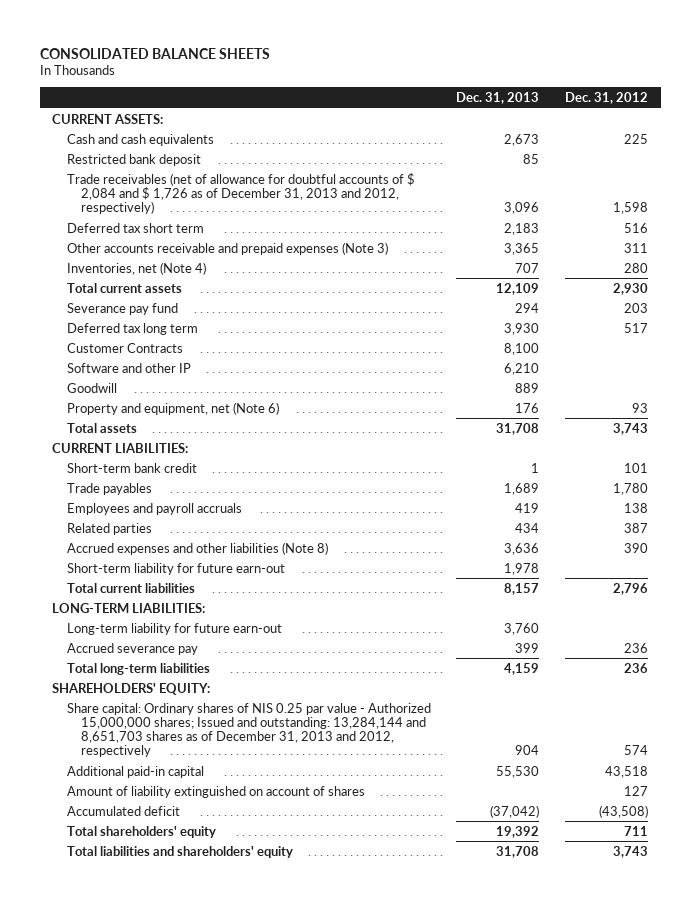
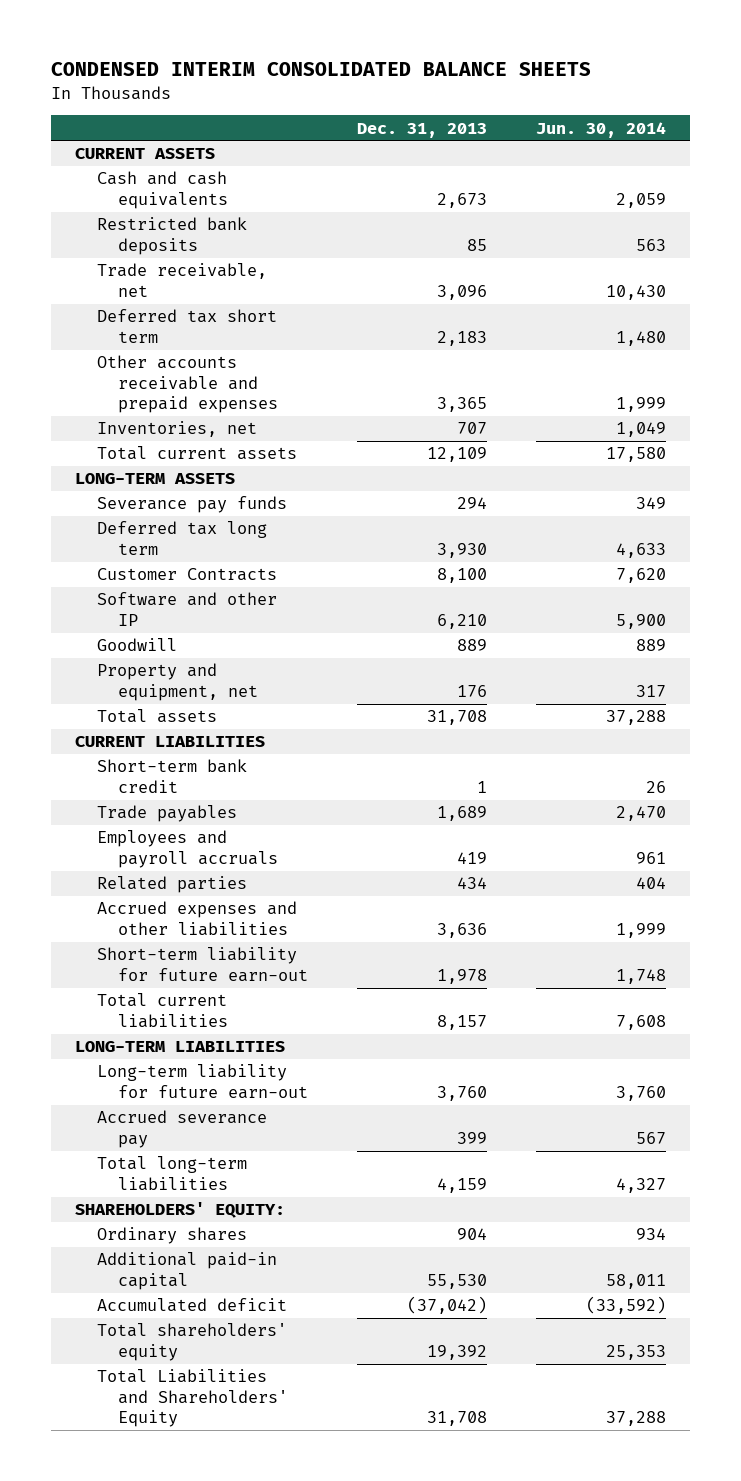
- CONSOLIDATED BALANCE SHEETS
+ CONDENSED INTERIM CONSOLIDATED BALANCE SHEETS
- | Dec. 31, 2013 | Dec. 31, 2012
+ | Dec. 31, 2013 | Jun. 30, 2014
- CURRENT ASSETS:
+ CURRENT ASSETS
- Restricted bank deposit | 85 |
- Trade receivables (net of allowance for doubtful accounts of $ 2,084 and $ 1,726 as of December 31, 2013 and 2012, respectively) | 3,096 | 1,598
+ Restricted bank deposits | 85 | 563
+ Trade receivable, net | 3,096 | 10,430
- Other accounts receivable and prepaid expenses (Note 3) | 3,365 | 311
- Inventories, net (Note 4) | 707 | 280
+ Other accounts receivable and prepaid expenses | 3,365 | 1,999
+ Inventories, net | 707 | 1,049
- Severance pay fund | 294 | 203
+ LONG-TERM ASSETS
+ Severance pay funds | 294 | 349
- Property and equipment, net (Note 6) | 176 | 93
+ Property and equipment, net | 176 | 317
- CURRENT LIABILITIES:
+ CURRENT LIABILITIES
- Accrued expenses and other liabilities (Note 8) | 3,636 | 390
+ Accrued expenses and other liabilities | 3,636 | 1,999
- LONG-TERM LIABILITIES:
+ LONG-TERM LIABILITIES
- Share capital: Ordinary shares of NIS 0.25 par value - Authorized 15,000,000 shares; Issued and outstanding: 13,284,144 and 8,651,703 shares as of December 31, 2013 and 2012, respectively | 904 | 574
+ Ordinary shares | 904 | 934
- Amount of liability extinguished on account of shares | | 127
- Total liabilities and shareholders' equity | 31,708 | 3,743
+ Total Liabilities and Shareholders' Equity | 31,708 | 37,288

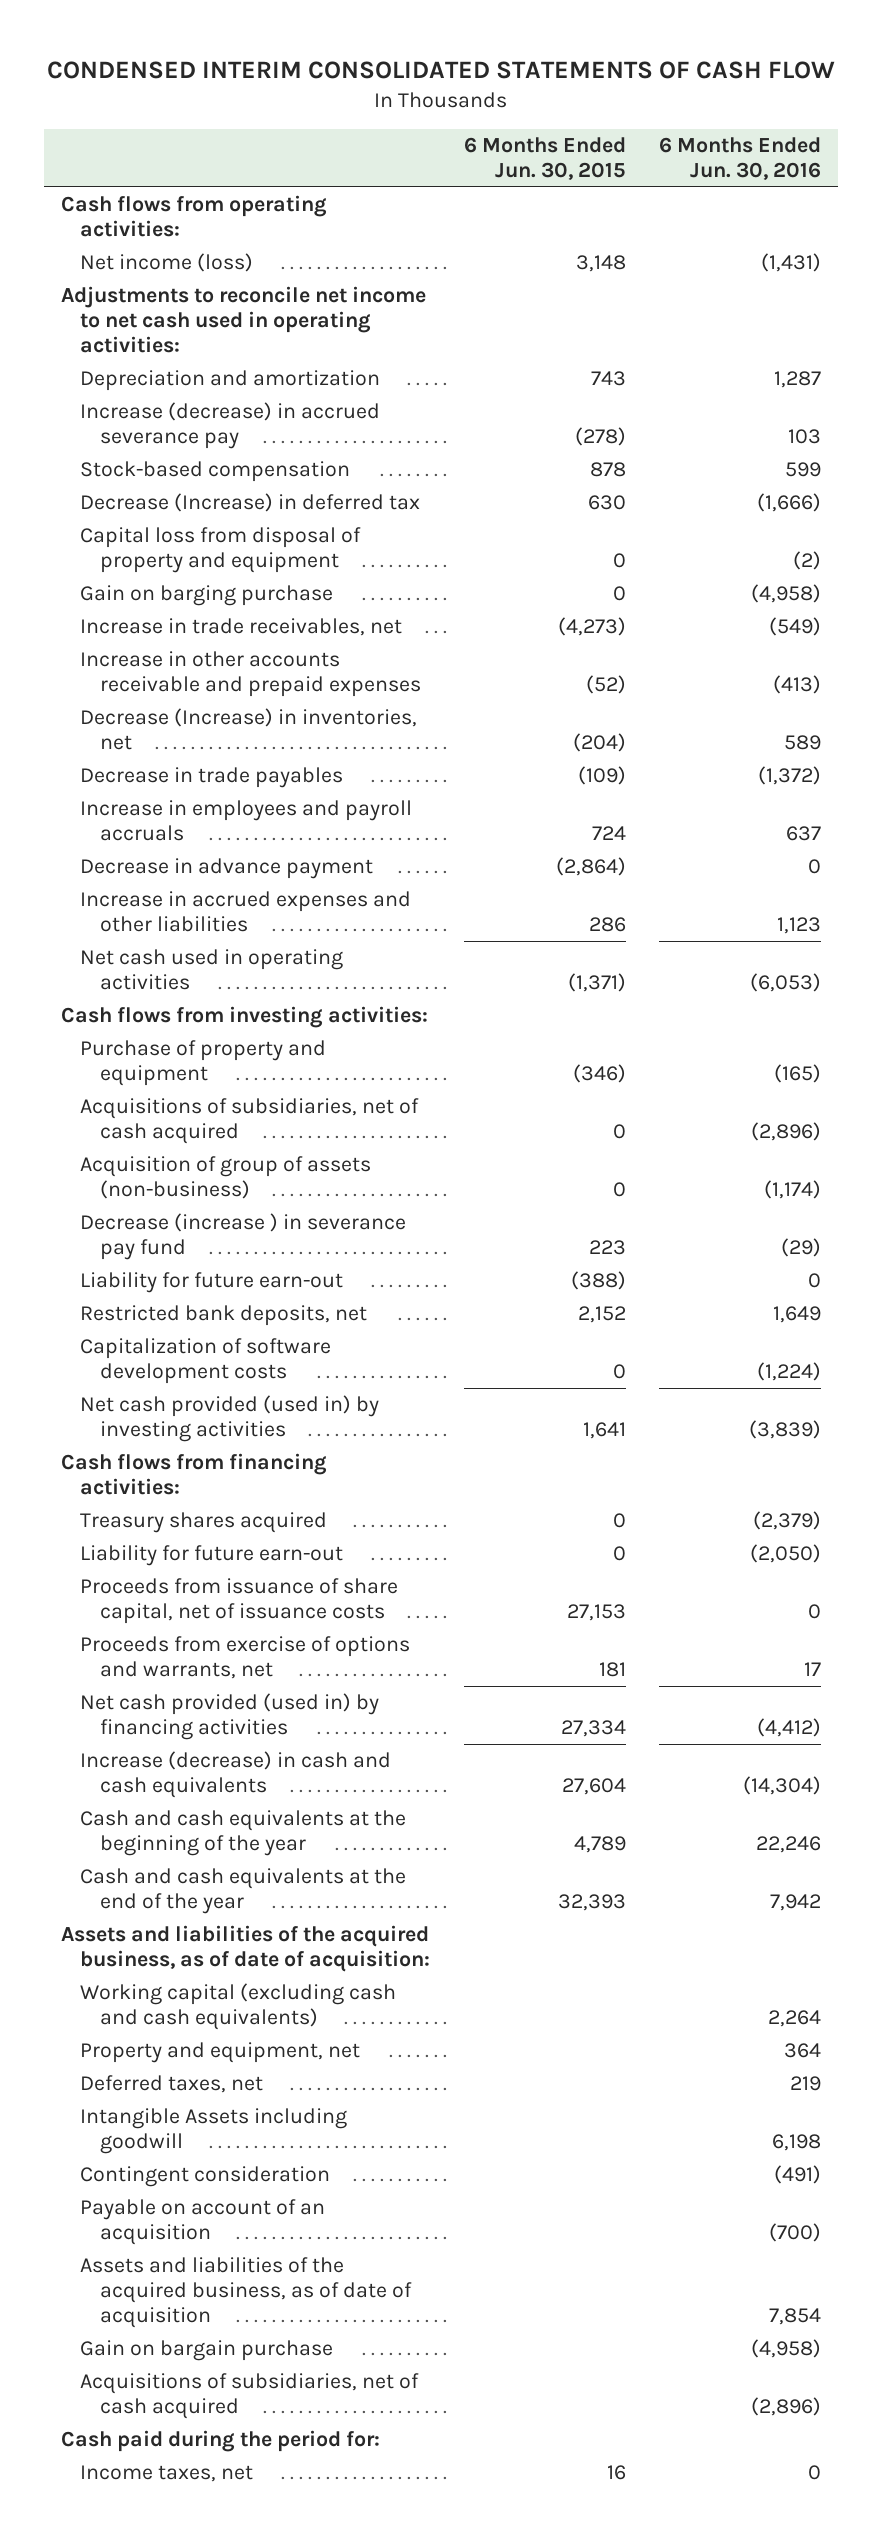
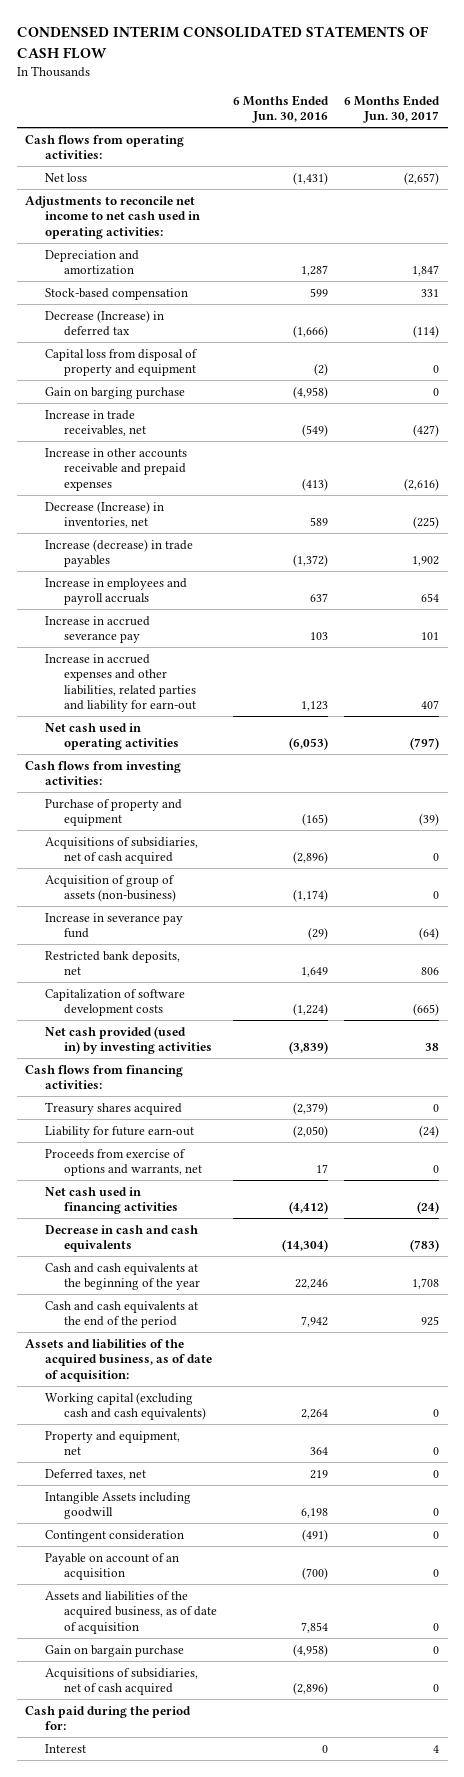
- | 6 Months Ended Jun. 30, 2015 | 6 Months Ended Jun. 30, 2016
+ | 6 Months Ended Jun. 30, 2016 | 6 Months Ended Jun. 30, 2017
- Net income (loss) | 3,148 | (1,431)
+ Net loss | (1,431) | (2,657)
- Increase (decrease) in accrued severance pay | (278) | 103
- Decrease in trade payables | (109) | (1,372)
+ Increase (decrease) in trade payables | (1,372) | 1,902
- Decrease in advance payment | (2,864) | 0
- Increase in accrued expenses and other liabilities | 286 | 1,123
+ Increase in accrued severance pay | 103 | 101
+ Increase in accrued expenses and other liabilities, related parties and liability for earn-out | 1,123 | 407
- Decrease (increase ) in severance pay fund | 223 | (29)
- Liability for future earn-out | (388) | 0
+ Increase in severance pay fund | (29) | (64)
- Proceeds from issuance of share capital, net of issuance costs | 27,153 | 0
- Net cash provided (used in) by financing activities | 27,334 | (4,412)
- Increase (decrease) in cash and cash equivalents | 27,604 | (14,304)
+ Net cash used in financing activities | (4,412) | (24)
+ Decrease in cash and cash equivalents | (14,304) | (783)
- Cash and cash equivalents at the end of the year | 32,393 | 7,942
+ Cash and cash equivalents at the end of the period | 7,942 | 925
- Income taxes, net | 16 | 0
+ Interest | 0 | 4

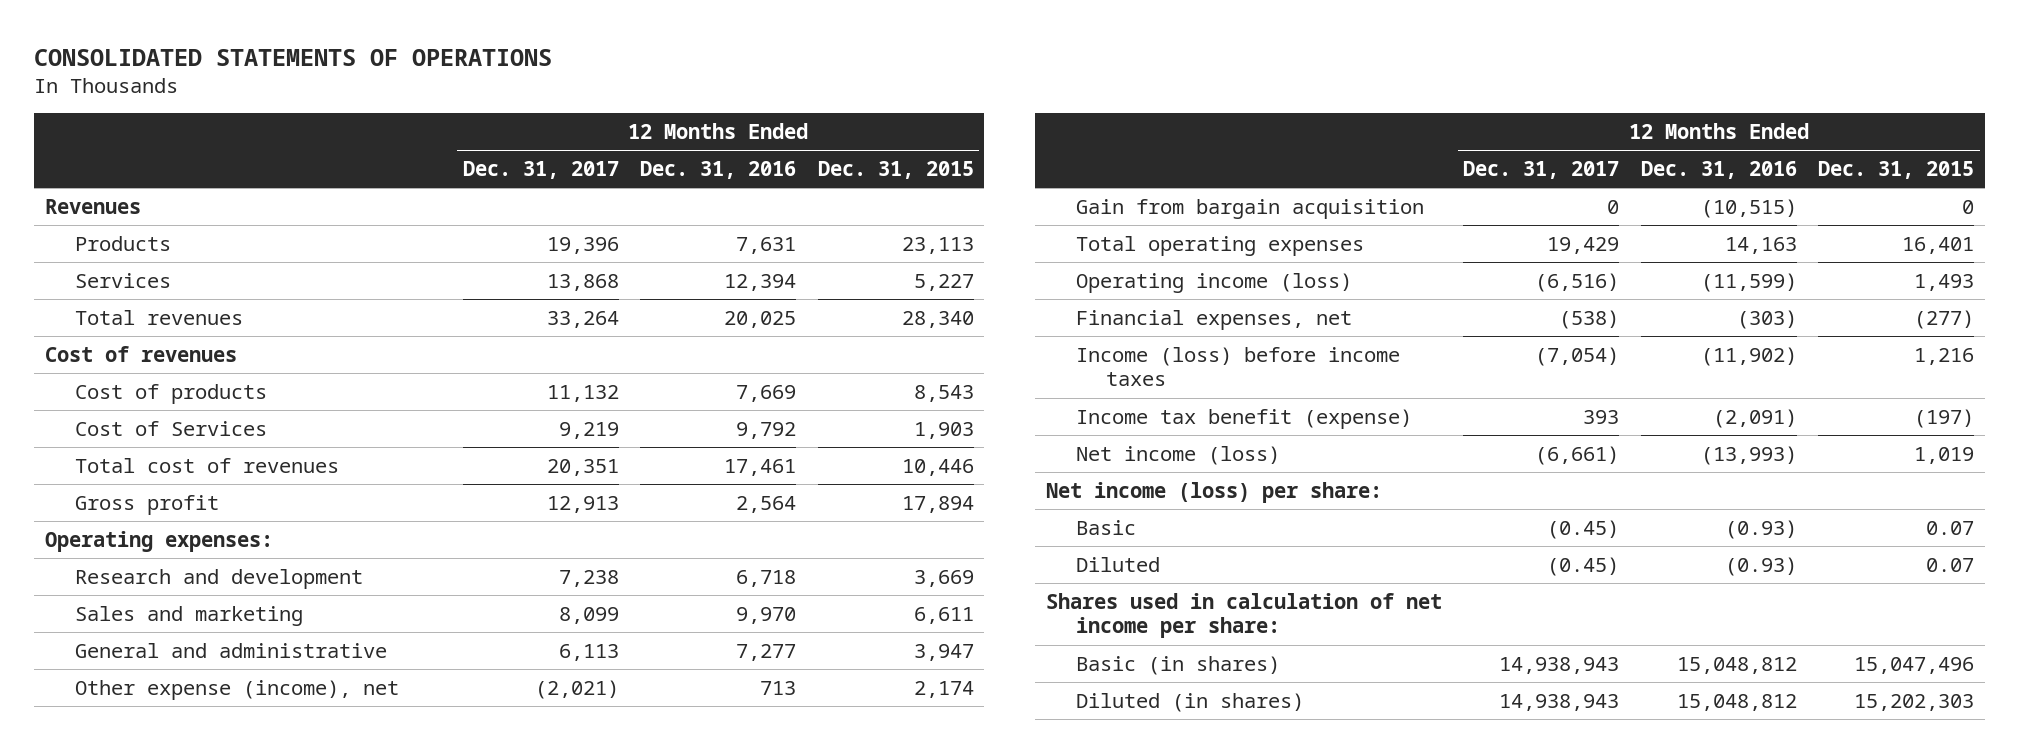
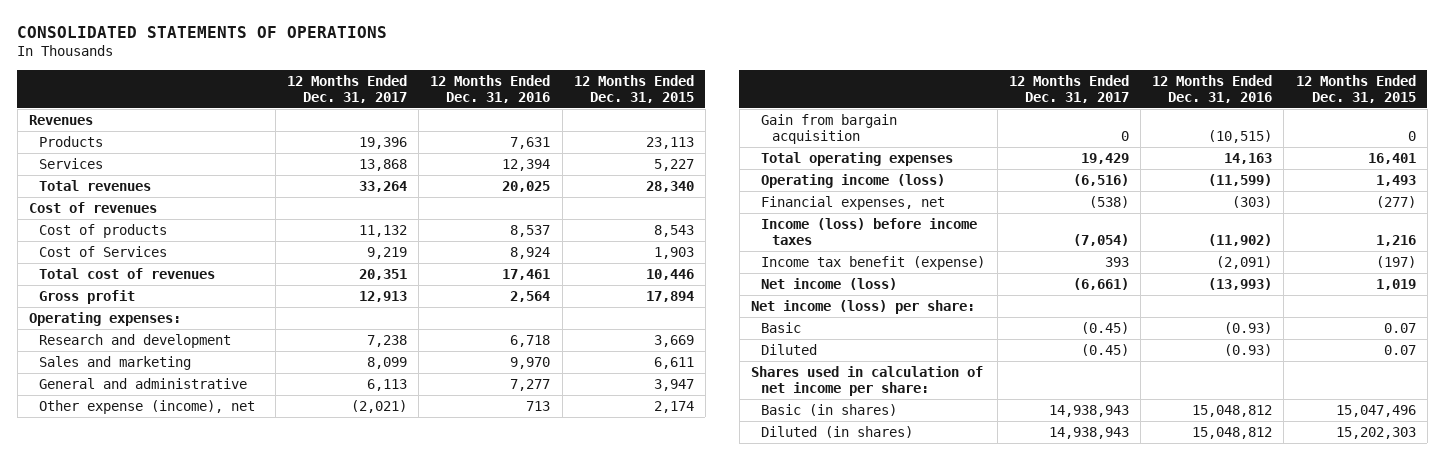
- Cost of products | 11,132 | 7,669 | 8,543
- Cost of Services | 9,219 | 9,792 | 1,903
+ Cost of products | 11,132 | 8,537 | 8,543
+ Cost of Services | 9,219 | 8,924 | 1,903

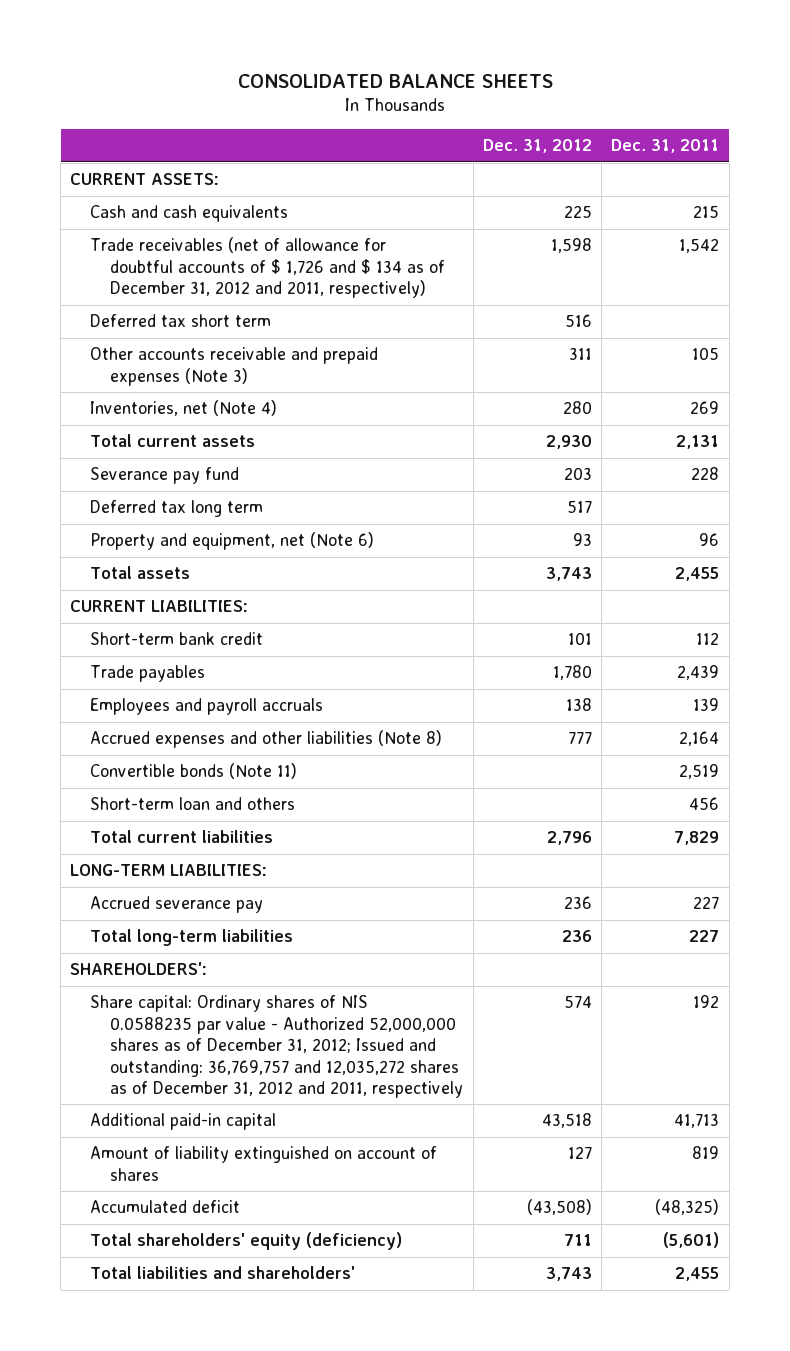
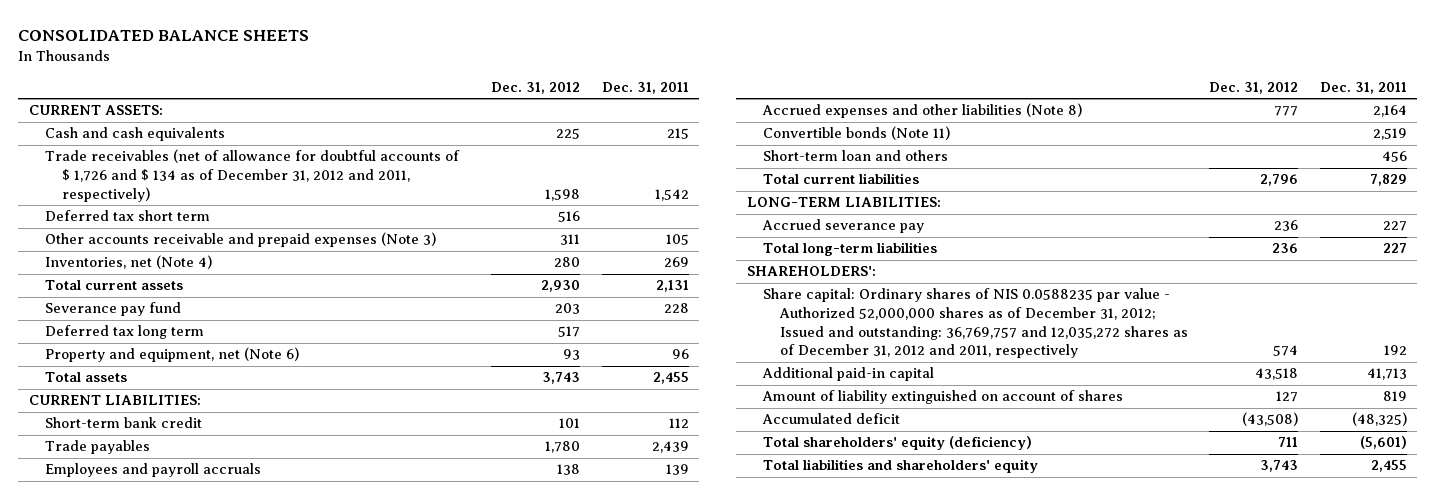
- Total liabilities and shareholders' | 3,743 | 2,455
+ Total liabilities and shareholders' equity | 3,743 | 2,455

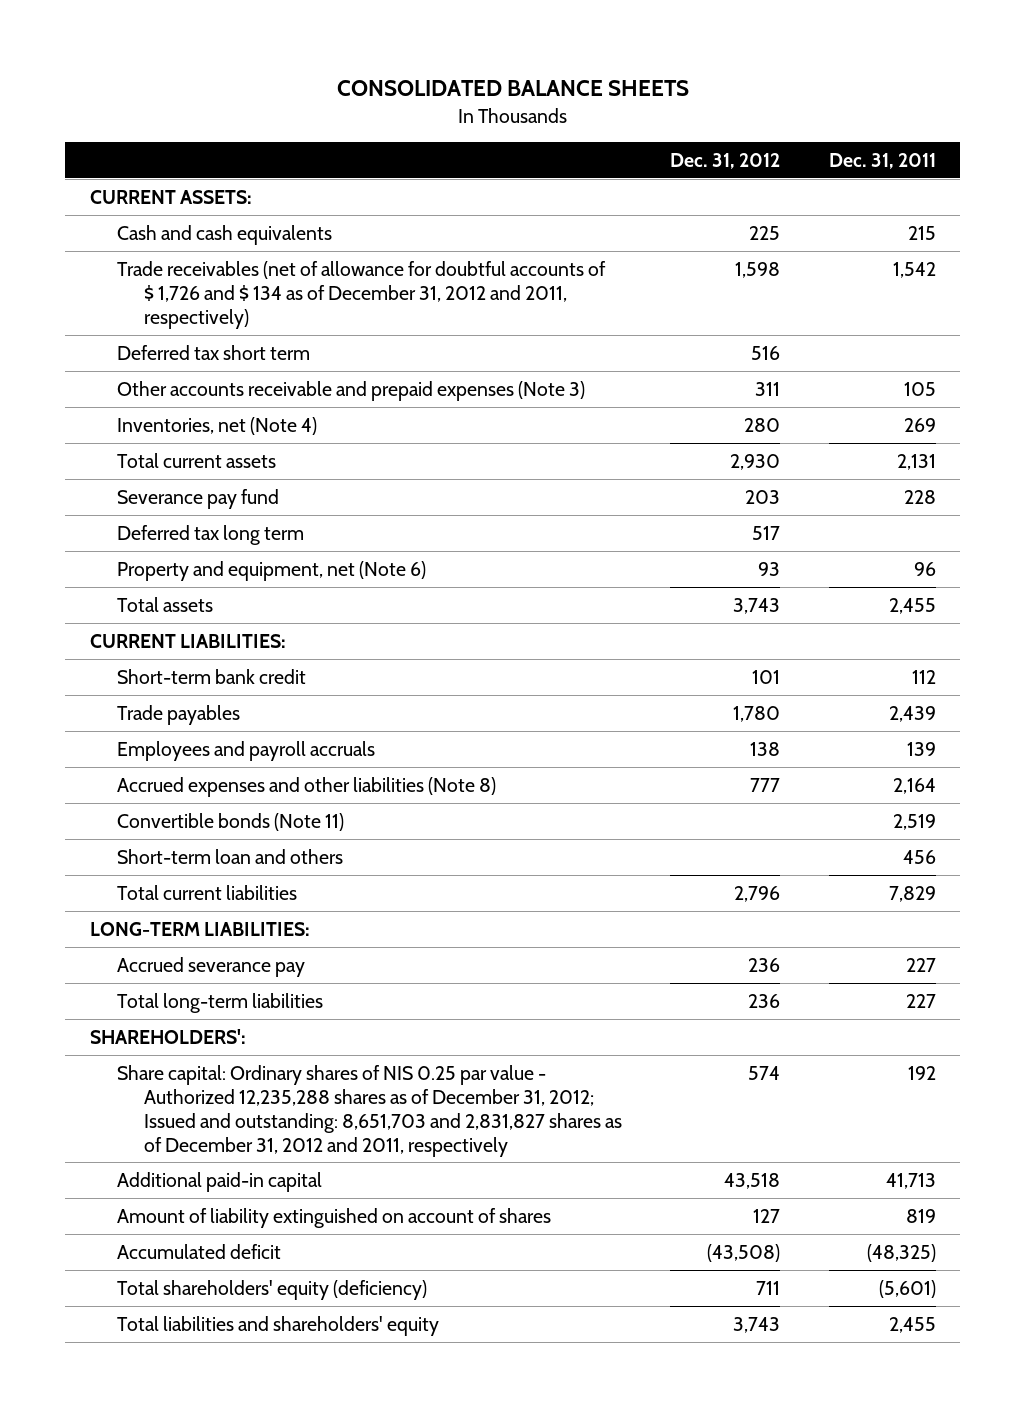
- Share capital: Ordinary shares of NIS 0.0588235 par value - Authorized 52,000,000 shares as of December 31, 2012; Issued and outstanding: 36,769,757 and 12,035,272 shares as of December 31, 2012 and 2011, respectively | 574 | 192
+ Share capital: Ordinary shares of NIS 0.25 par value - Authorized 12,235,288 shares as of December 31, 2012; Issued and outstanding: 8,651,703 and 2,831,827 shares as of December 31, 2012 and 2011, respectively | 574 | 192

